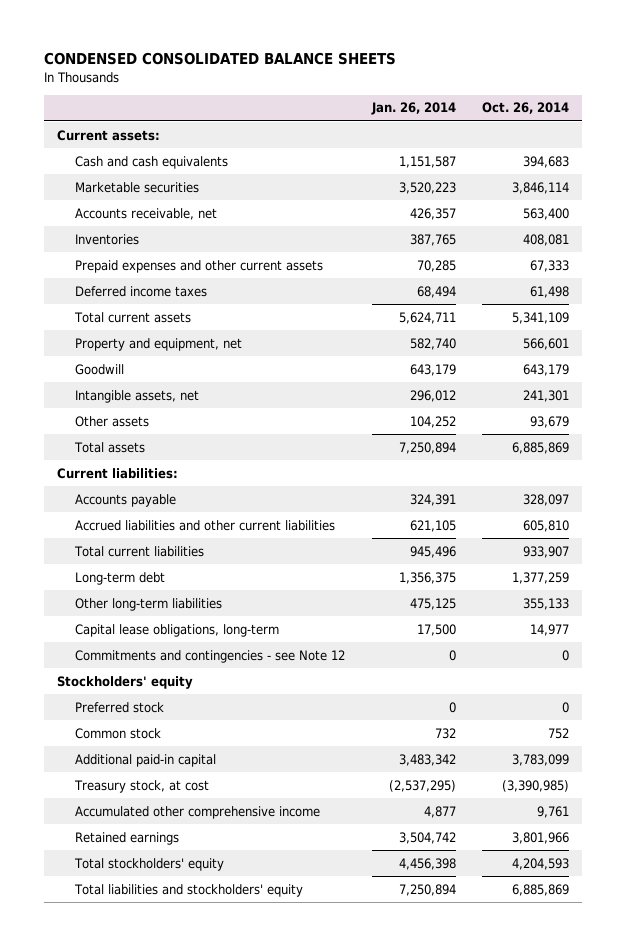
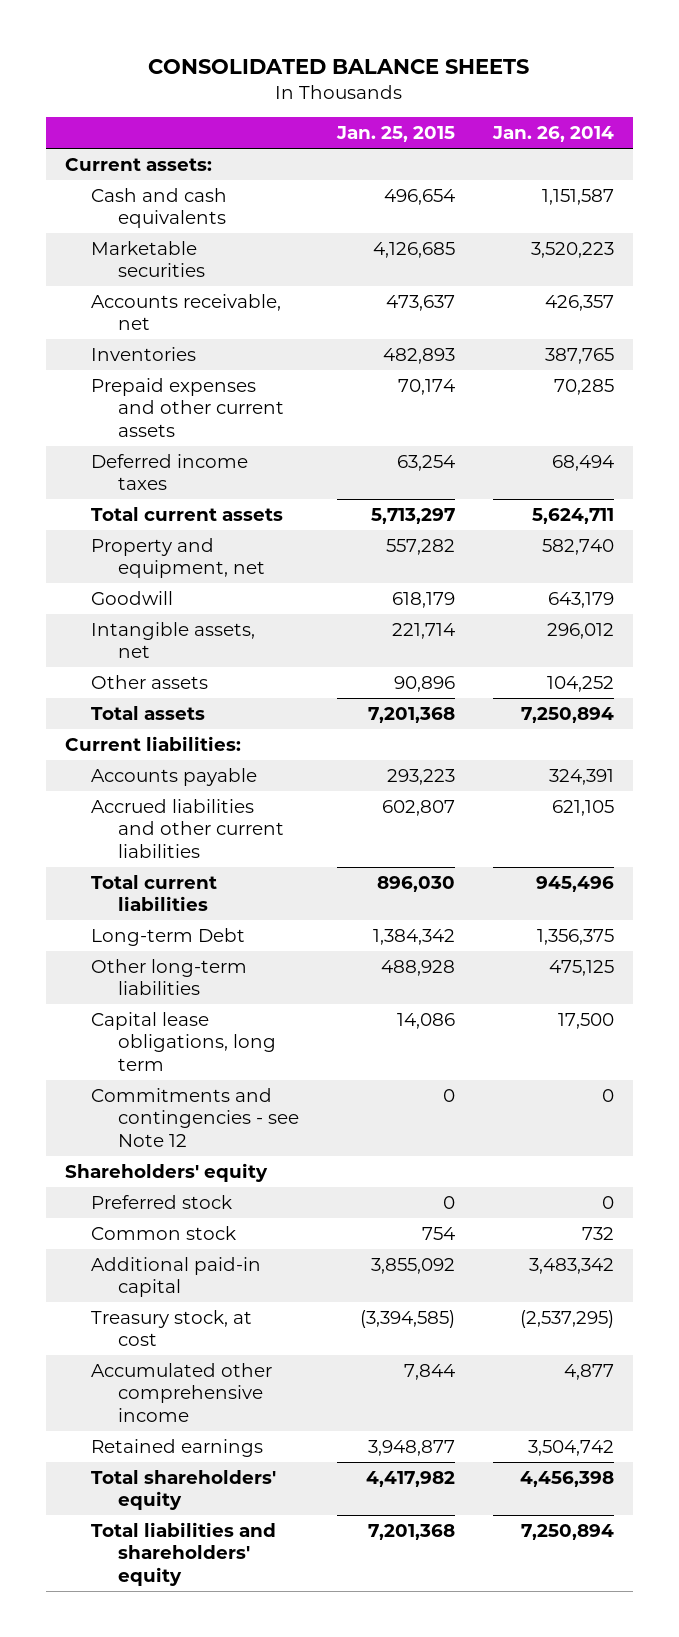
- CONDENSED CONSOLIDATED BALANCE SHEETS
+ CONSOLIDATED BALANCE SHEETS
- | Jan. 26, 2014 | Oct. 26, 2014
+ | Jan. 25, 2015 | Jan. 26, 2014
- Long-term debt | 1,356,375 | 1,377,259
+ Long-term Debt | 1,384,342 | 1,356,375
- Capital lease obligations, long-term | 17,500 | 14,977
+ Capital lease obligations, long term | 14,086 | 17,500
- Stockholders' equity
+ Shareholders' equity
- Total stockholders' equity | 4,456,398 | 4,204,593
- Total liabilities and stockholders' equity | 7,250,894 | 6,885,869
+ Total shareholders' equity | 4,417,982 | 4,456,398
+ Total liabilities and shareholders' equity | 7,201,368 | 7,250,894

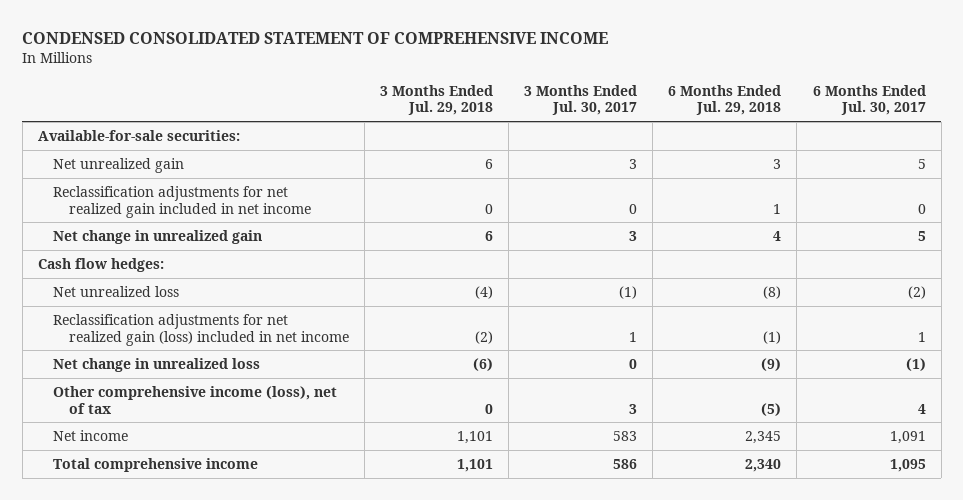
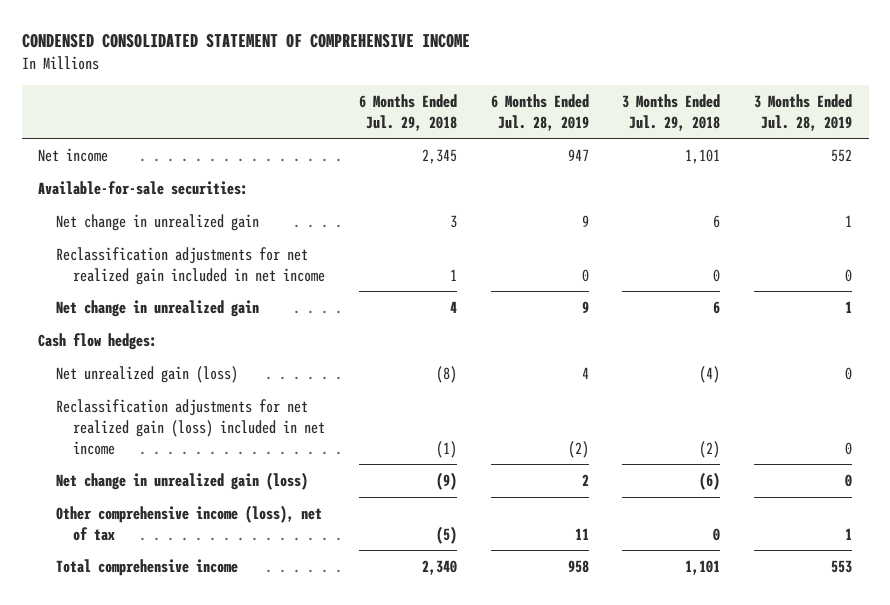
- | 3 Months Ended Jul. 29, 2018 | 3 Months Ended Jul. 30, 2017 | 6 Months Ended Jul. 29, 2018 | 6 Months Ended Jul. 30, 2017
+ | 6 Months Ended Jul. 29, 2018 | 6 Months Ended Jul. 28, 2019 | 3 Months Ended Jul. 29, 2018 | 3 Months Ended Jul. 28, 2019
moved up: Net income | 2,345 | 947 | 1,101 | 552
- Net unrealized gain | 6 | 3 | 3 | 5
+ Net change in unrealized gain | 3 | 9 | 6 | 1
- Net unrealized loss | (4) | (1) | (8) | (2)
+ Net unrealized gain (loss) | (8) | 4 | (4) | 0
- Net change in unrealized loss | (6) | 0 | (9) | (1)
+ Net change in unrealized gain (loss) | (9) | 2 | (6) | 0

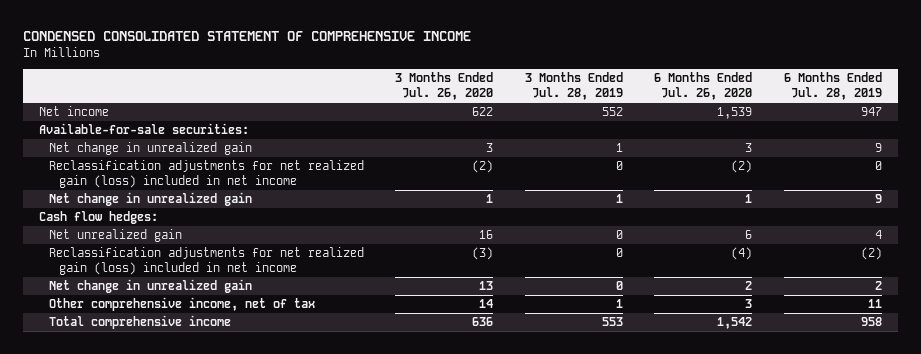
- | 6 Months Ended Jul. 29, 2018 | 6 Months Ended Jul. 28, 2019 | 3 Months Ended Jul. 29, 2018 | 3 Months Ended Jul. 28, 2019
+ | 3 Months Ended Jul. 26, 2020 | 3 Months Ended Jul. 28, 2019 | 6 Months Ended Jul. 26, 2020 | 6 Months Ended Jul. 28, 2019
- Reclassification adjustments for net realized gain included in net income | 1 | 0 | 0 | 0
+ Reclassification adjustments for net realized gain (loss) included in net income | (2) | 0 | (2) | 0
- Net unrealized gain (loss) | (8) | 4 | (4) | 0
+ Net unrealized gain | 16 | 0 | 6 | 4
- Net change in unrealized gain (loss) | (9) | 2 | (6) | 0
- Other comprehensive income (loss), net of tax | (5) | 11 | 0 | 1
+ Net change in unrealized gain | 13 | 0 | 2 | 2
+ Other comprehensive income, net of tax | 14 | 1 | 3 | 11

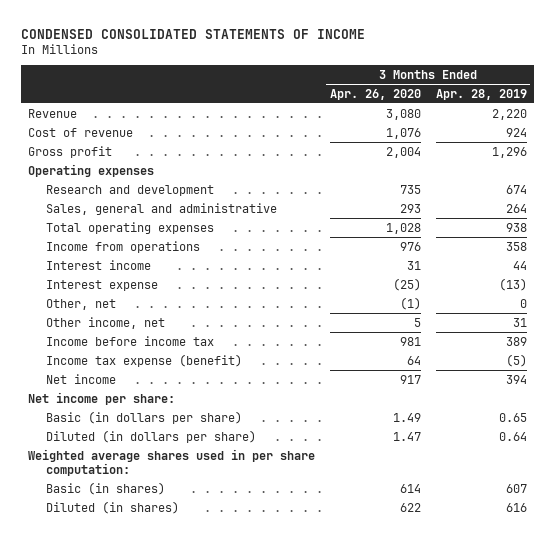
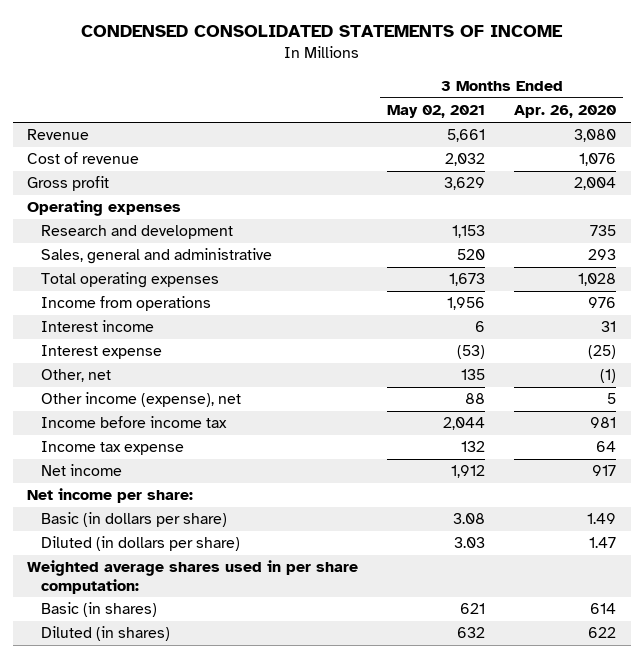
- | 3 Months Ended Apr. 26, 2020 | 3 Months Ended Apr. 28, 2019
+ | 3 Months Ended May 02, 2021 | 3 Months Ended Apr. 26, 2020
- Other income, net | 5 | 31
+ Other income (expense), net | 88 | 5
- Income tax expense (benefit) | 64 | (5)
+ Income tax expense | 132 | 64

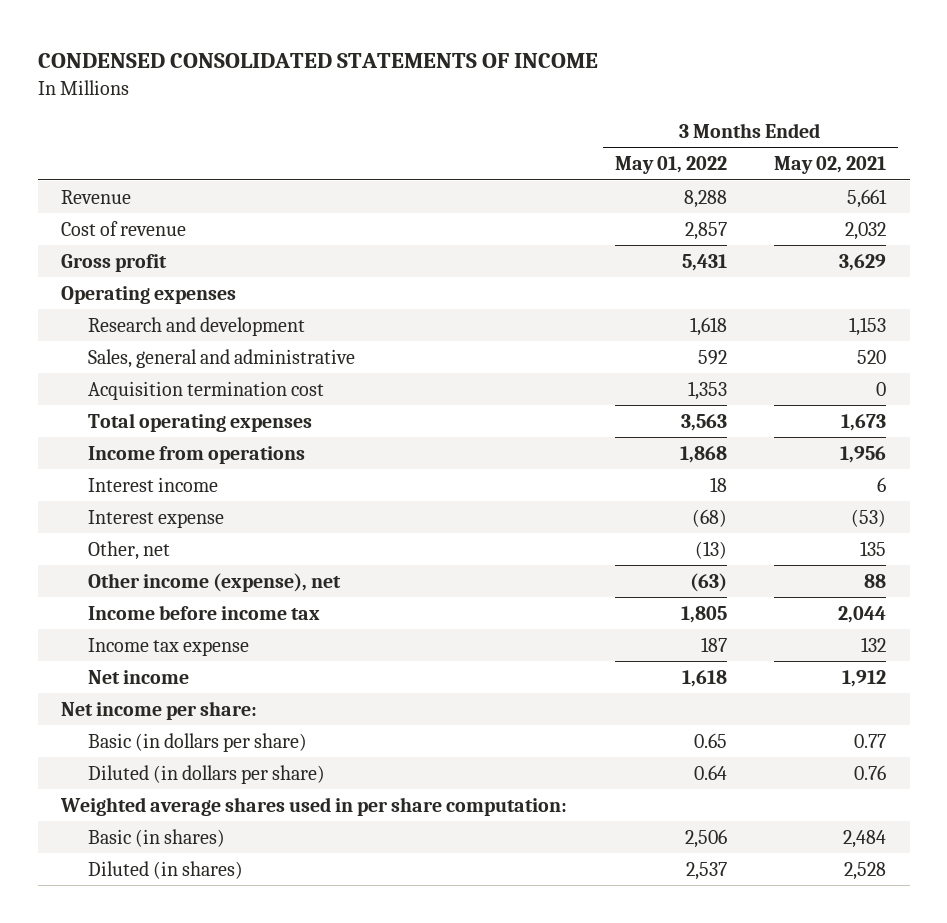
- | 3 Months Ended May 02, 2021 | 3 Months Ended Apr. 26, 2020
+ | 3 Months Ended May 01, 2022 | 3 Months Ended May 02, 2021
+ Acquisition termination cost | 1,353 | 0
- Basic (in dollars per share) | 3.08 | 1.49
- Diluted (in dollars per share) | 3.03 | 1.47
+ Basic (in dollars per share) | 0.65 | 0.77
+ Diluted (in dollars per share) | 0.64 | 0.76
- Basic (in shares) | 621 | 614
- Diluted (in shares) | 632 | 622
+ Basic (in shares) | 2,506 | 2,484
+ Diluted (in shares) | 2,537 | 2,528

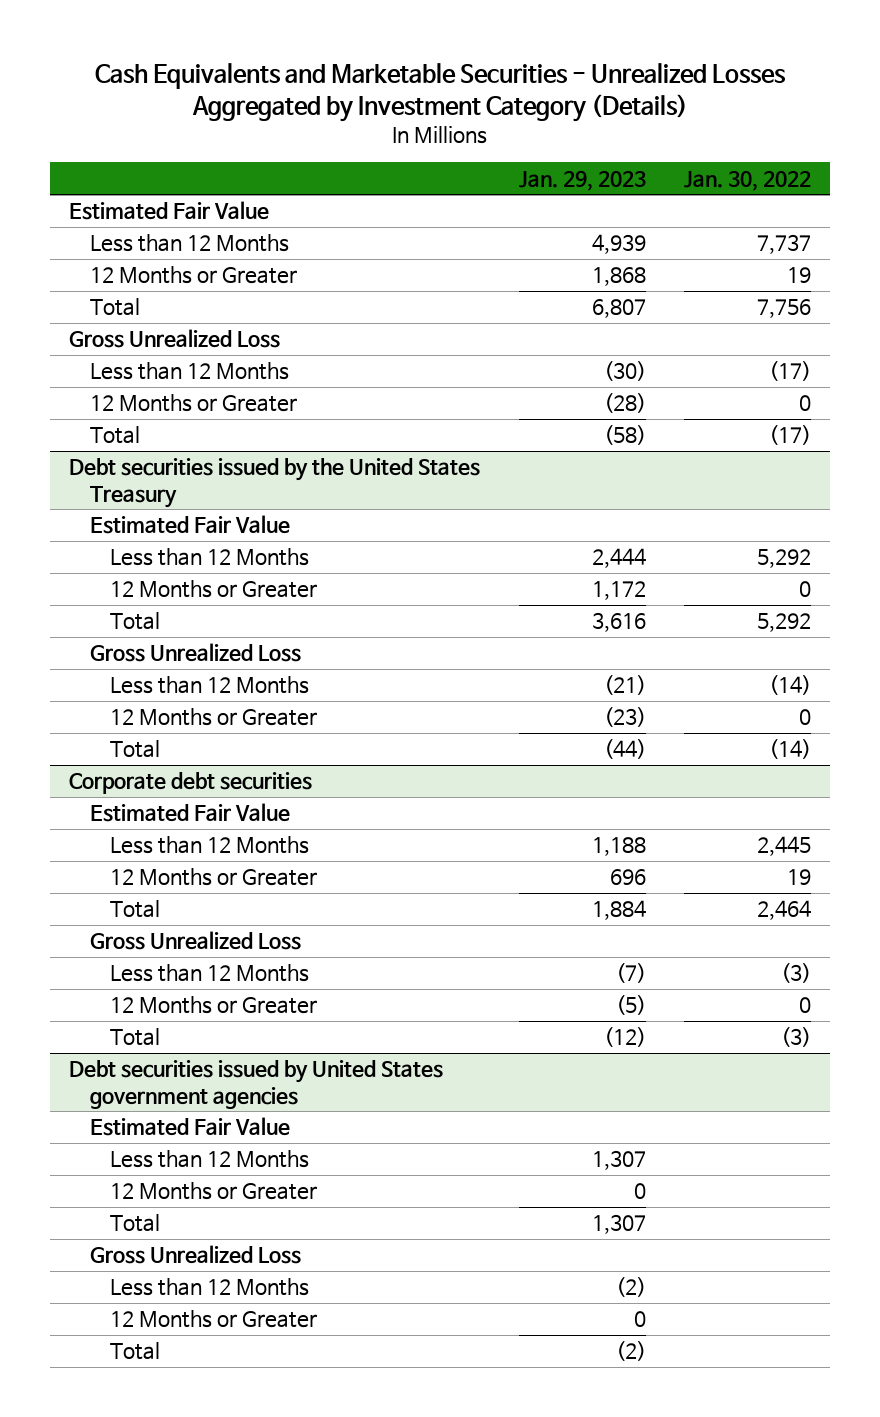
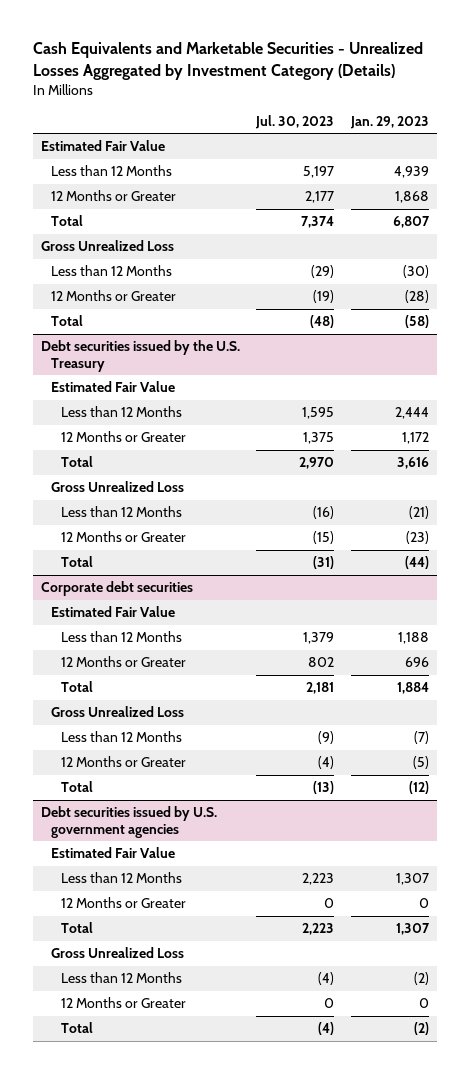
- | Jan. 29, 2023 | Jan. 30, 2022
+ | Jul. 30, 2023 | Jan. 29, 2023
- Debt securities issued by the United States Treasury
+ Debt securities issued by the U.S. Treasury
- Debt securities issued by United States government agencies
+ Debt securities issued by U.S. government agencies

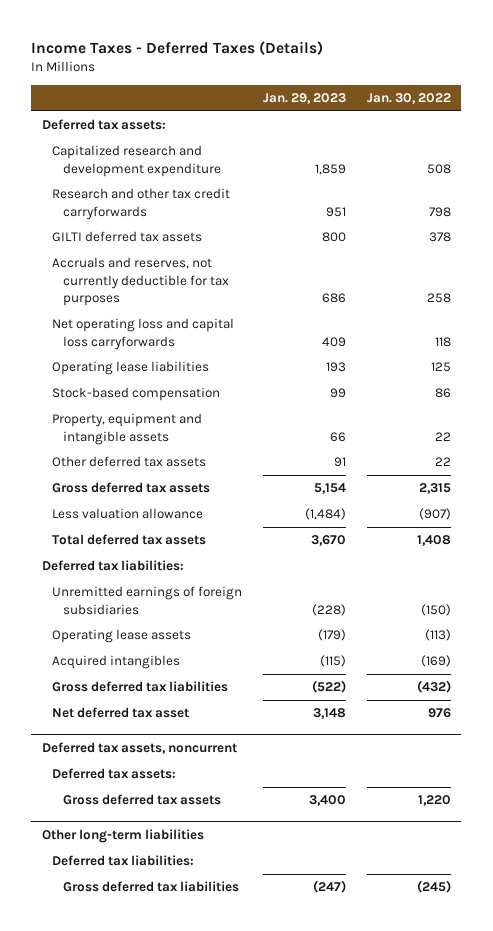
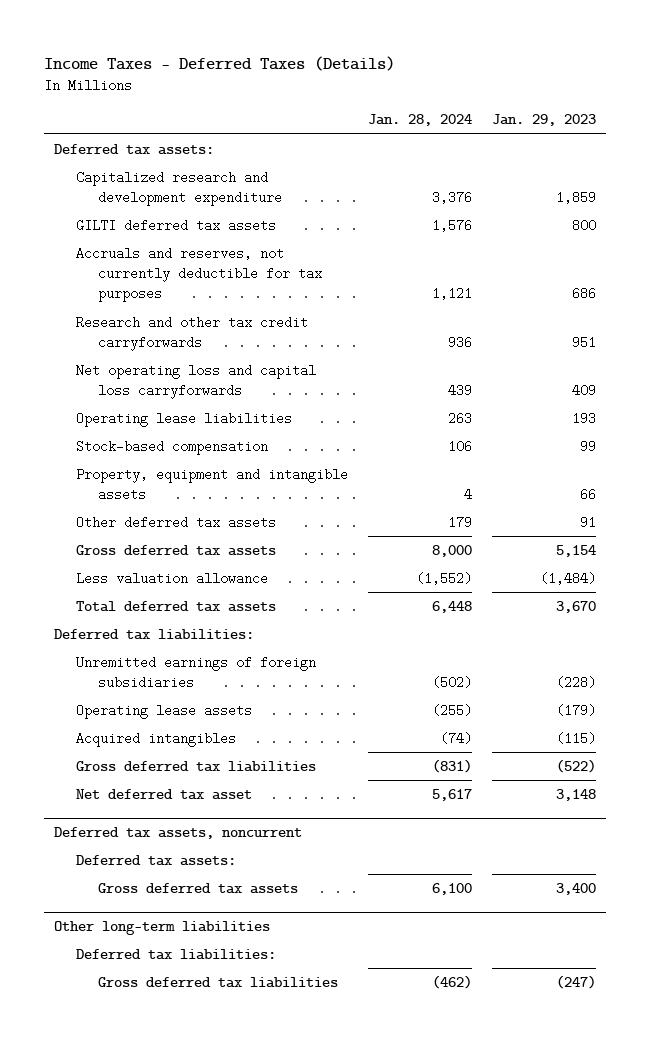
- | Jan. 29, 2023 | Jan. 30, 2022
+ | Jan. 28, 2024 | Jan. 29, 2023
moved down: Research and other tax credit carryforwards | 936 | 951

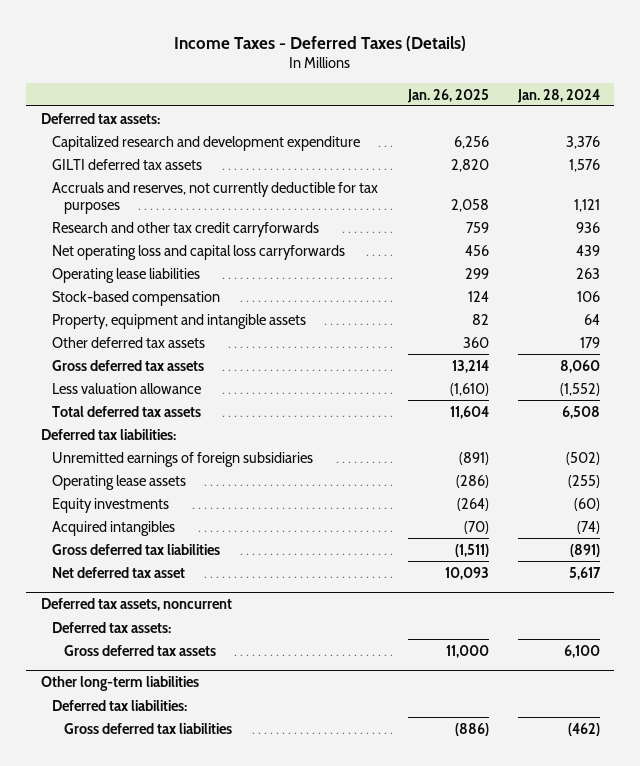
- | Jan. 28, 2024 | Jan. 29, 2023
+ | Jan. 26, 2025 | Jan. 28, 2024
- Property, equipment and intangible assets | 4 | 66
+ Property, equipment and intangible assets | 82 | 64
- Gross deferred tax assets | 8,000 | 5,154
+ Gross deferred tax assets | 13,214 | 8,060
- Total deferred tax assets | 6,448 | 3,670
+ Total deferred tax assets | 11,604 | 6,508
+ Equity investments | (264) | (60)
- Gross deferred tax liabilities | (831) | (522)
+ Gross deferred tax liabilities | (1,511) | (891)

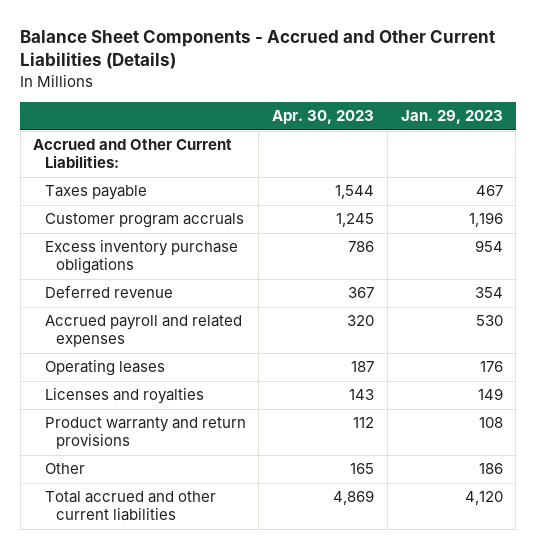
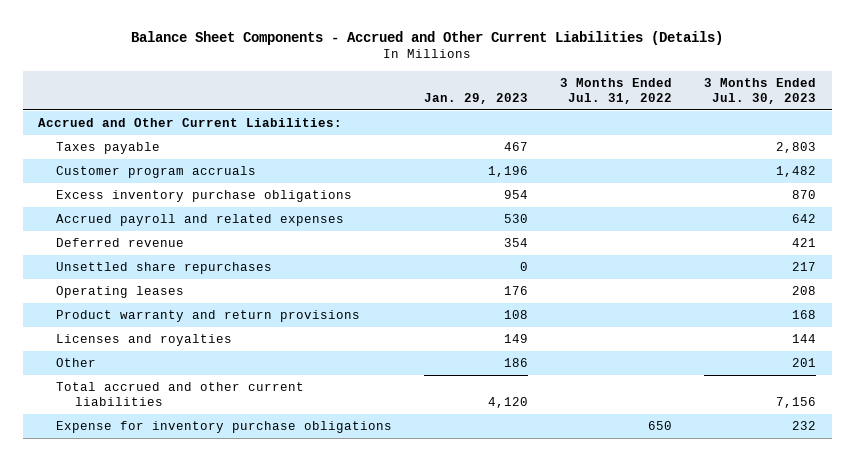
- | Apr. 30, 2023 | Jan. 29, 2023
+ | Jan. 29, 2023 | 3 Months Ended Jul. 31, 2022 | 3 Months Ended Jul. 30, 2023
moved down: Deferred revenue | 354 | | 421
+ Unsettled share repurchases | 0 | | 217
moved down: Licenses and royalties | 149 | | 144
+ Expense for inventory purchase obligations | | 650 | 232

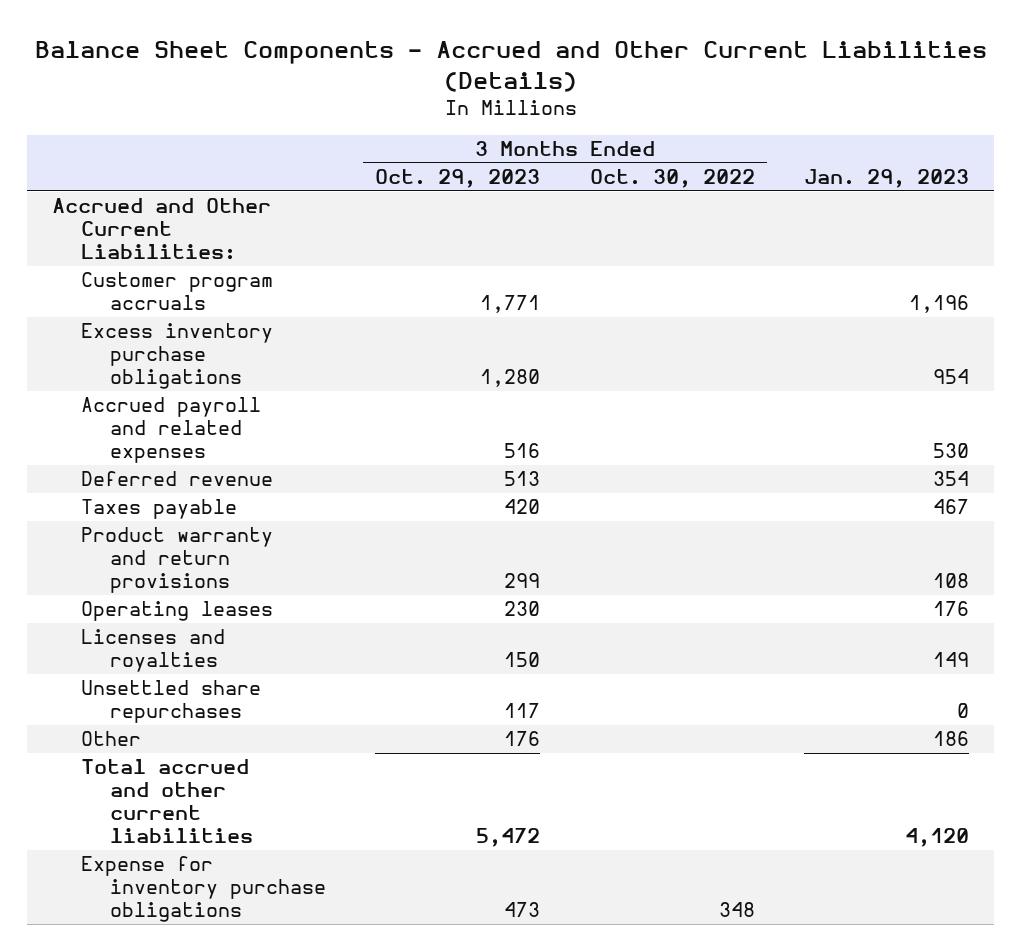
- | Jan. 29, 2023 | 3 Months Ended Jul. 31, 2022 | 3 Months Ended Jul. 30, 2023
+ | 3 Months Ended Oct. 29, 2023 | 3 Months Ended Oct. 30, 2022 | Jan. 29, 2023
moved down: Taxes payable | 420 | | 467
moved down: Operating leases | 230 | | 176
moved down: Unsettled share repurchases | 117 | | 0

